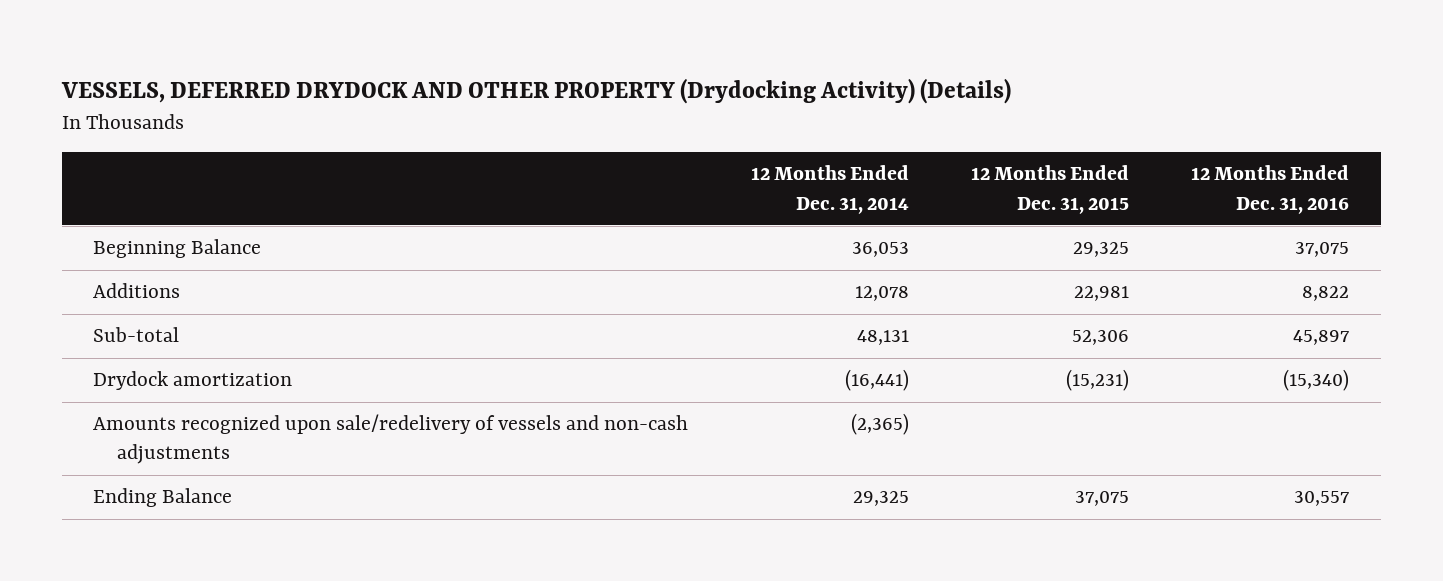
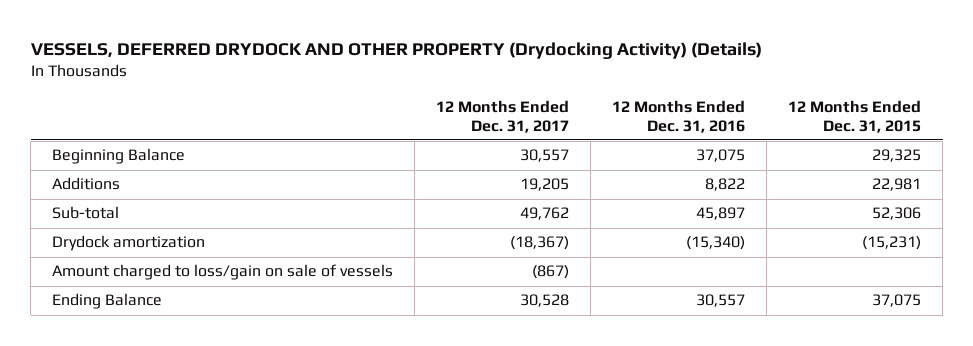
- | 12 Months Ended Dec. 31, 2014 | 12 Months Ended Dec. 31, 2015 | 12 Months Ended Dec. 31, 2016
+ | 12 Months Ended Dec. 31, 2017 | 12 Months Ended Dec. 31, 2016 | 12 Months Ended Dec. 31, 2015
- Amounts recognized upon sale/redelivery of vessels and non-cash adjustments | (2,365) | |
+ Amount charged to loss/gain on sale of vessels | (867) | |

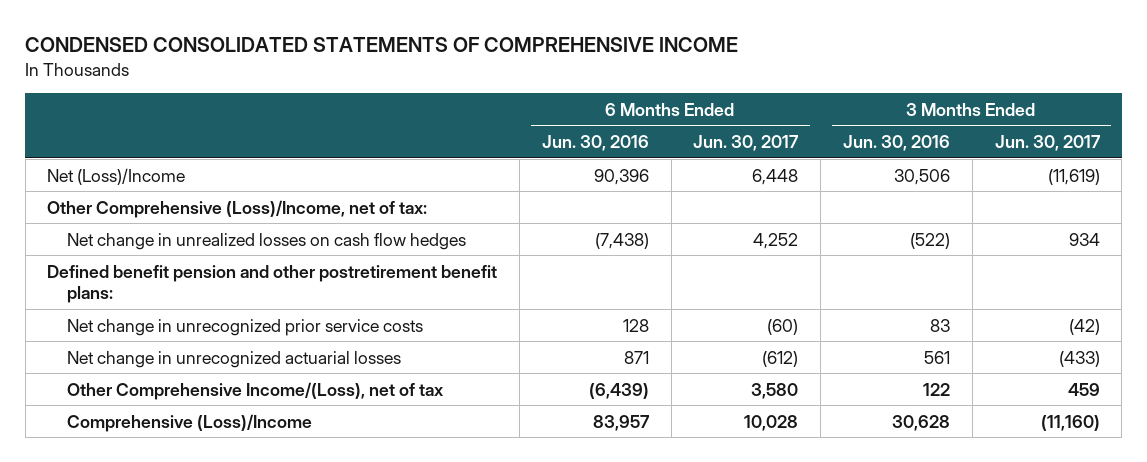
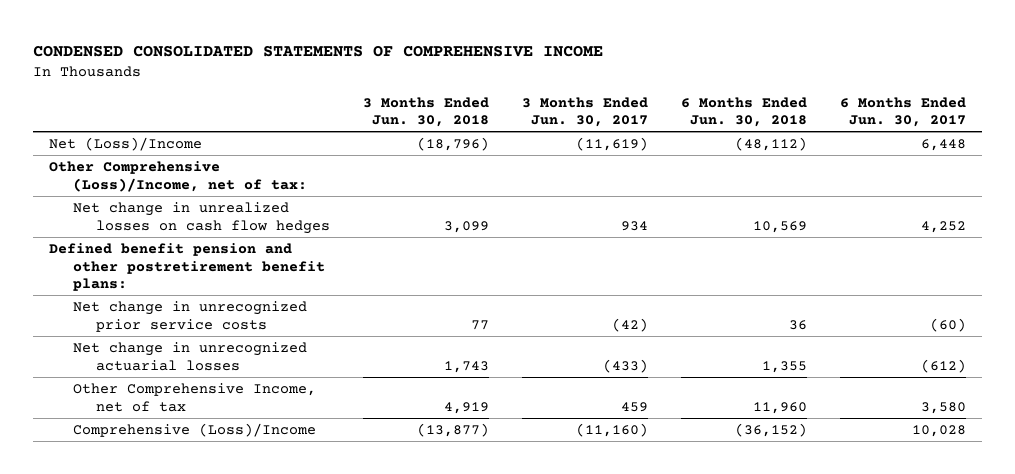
- | 6 Months Ended Jun. 30, 2016 | 6 Months Ended Jun. 30, 2017 | 3 Months Ended Jun. 30, 2016 | 3 Months Ended Jun. 30, 2017
+ | 3 Months Ended Jun. 30, 2018 | 3 Months Ended Jun. 30, 2017 | 6 Months Ended Jun. 30, 2018 | 6 Months Ended Jun. 30, 2017
- Other Comprehensive Income/(Loss), net of tax | (6,439) | 3,580 | 122 | 459
+ Other Comprehensive Income, net of tax | 4,919 | 459 | 11,960 | 3,580

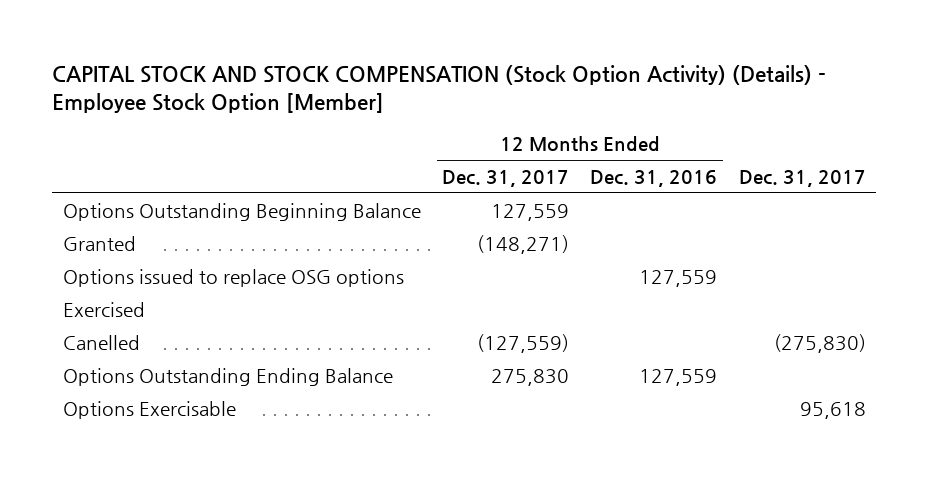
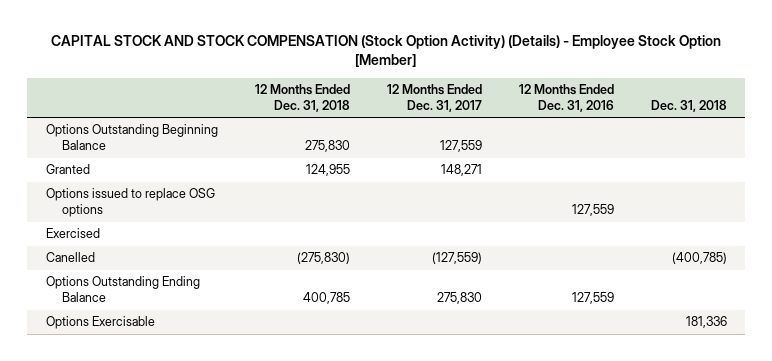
- | 12 Months Ended Dec. 31, 2017 | 12 Months Ended Dec. 31, 2016 | Dec. 31, 2017
+ | 12 Months Ended Dec. 31, 2018 | 12 Months Ended Dec. 31, 2017 | 12 Months Ended Dec. 31, 2016 | Dec. 31, 2018
- Granted | (148,271) | |
+ Granted | 124,955 | 148,271 | |

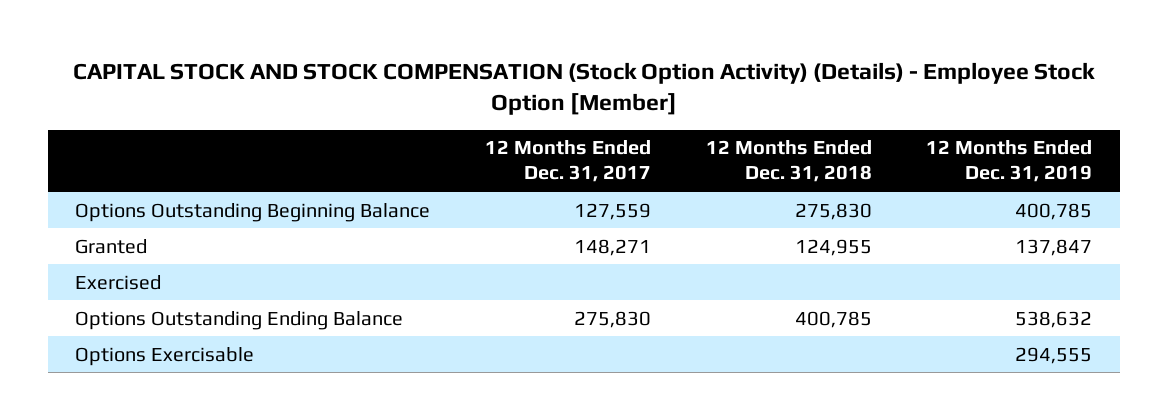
- | 12 Months Ended Dec. 31, 2018 | 12 Months Ended Dec. 31, 2017 | 12 Months Ended Dec. 31, 2016 | Dec. 31, 2018
+ | 12 Months Ended Dec. 31, 2017 | 12 Months Ended Dec. 31, 2018 | 12 Months Ended Dec. 31, 2019
- Options issued to replace OSG options | | | 127,559 |
- Canelled | (275,830) | (127,559) | | (400,785)

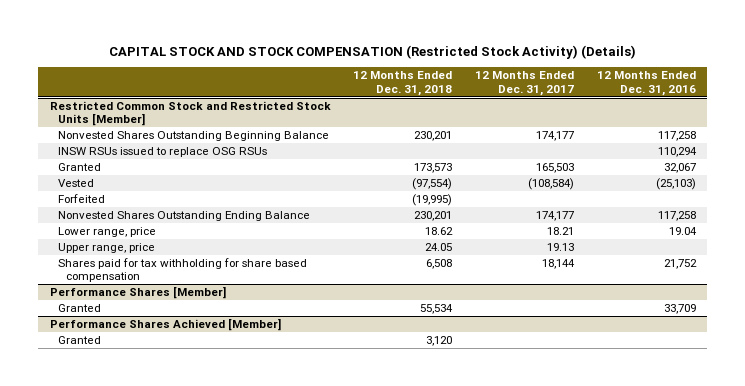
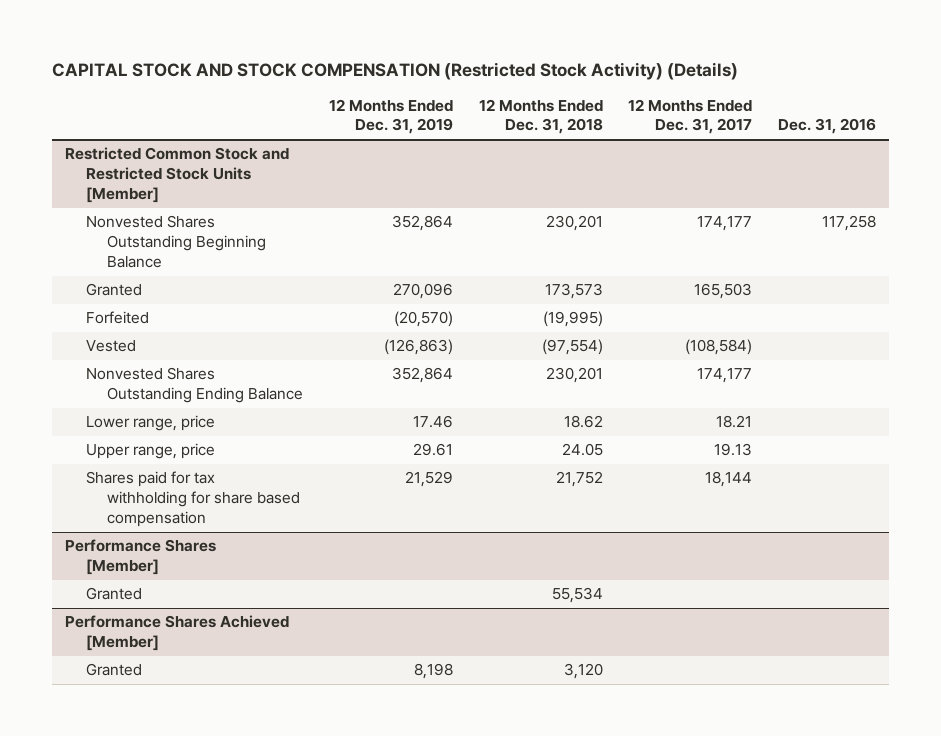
- | 12 Months Ended Dec. 31, 2018 | 12 Months Ended Dec. 31, 2017 | 12 Months Ended Dec. 31, 2016
+ | 12 Months Ended Dec. 31, 2019 | 12 Months Ended Dec. 31, 2018 | 12 Months Ended Dec. 31, 2017 | Dec. 31, 2016
@ Restricted Common Stock and Restricted Stock Units [Member]
- INSW RSUs issued to replace OSG RSUs | | | 110,294
moved down: Vested | (126,863) | (97,554) | (108,584) |
- Shares paid for tax withholding for share based compensation | 6,508 | 18,144 | 21,752
+ Shares paid for tax withholding for share based compensation | 21,529 | 21,752 | 18,144 |

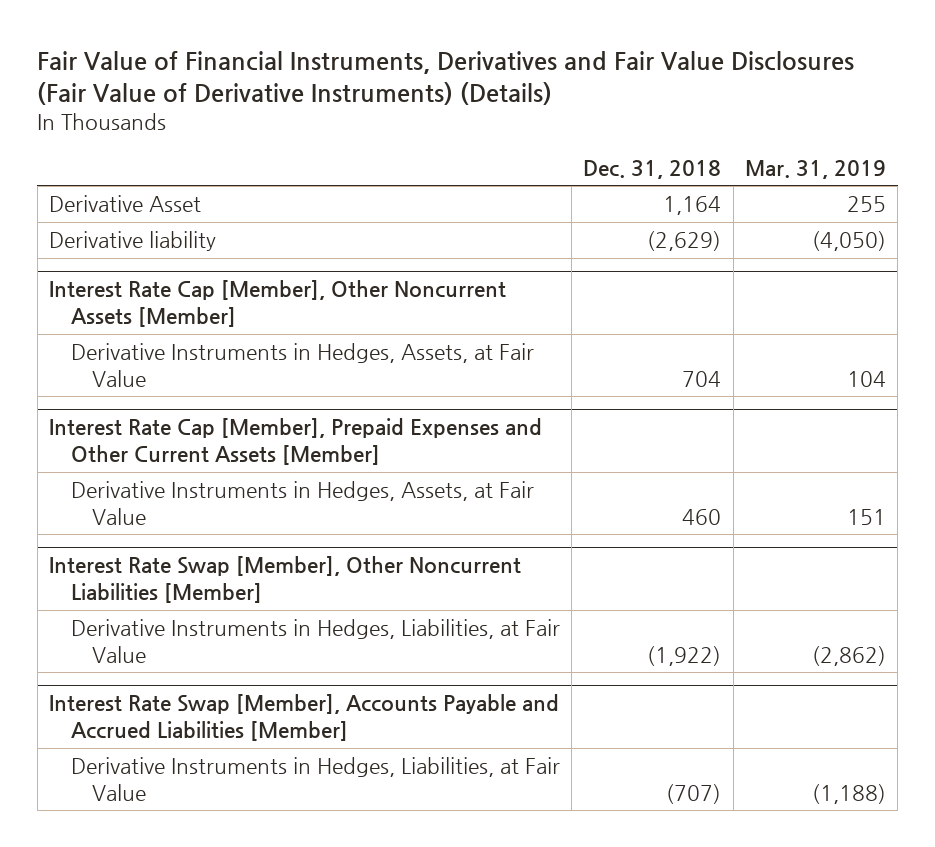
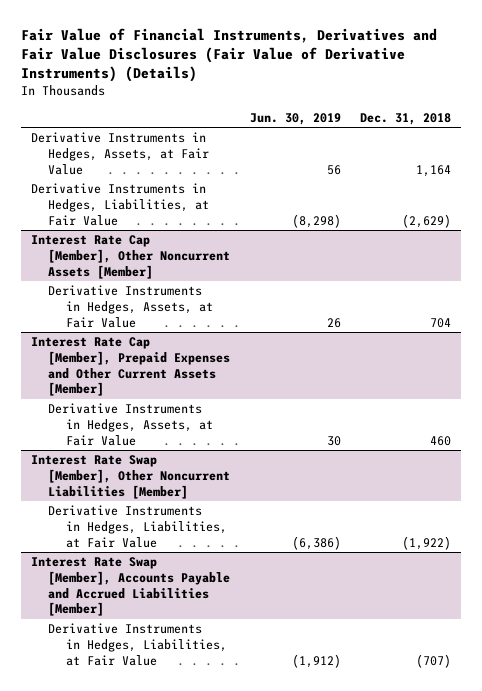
- | Dec. 31, 2018 | Mar. 31, 2019
+ | Jun. 30, 2019 | Dec. 31, 2018
- Derivative Asset | 1,164 | 255
- Derivative liability | (2,629) | (4,050)
+ Derivative Instruments in Hedges, Assets, at Fair Value | 56 | 1,164
+ Derivative Instruments in Hedges, Liabilities, at Fair Value | (8,298) | (2,629)

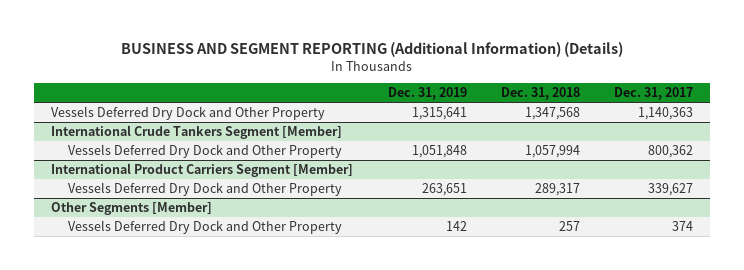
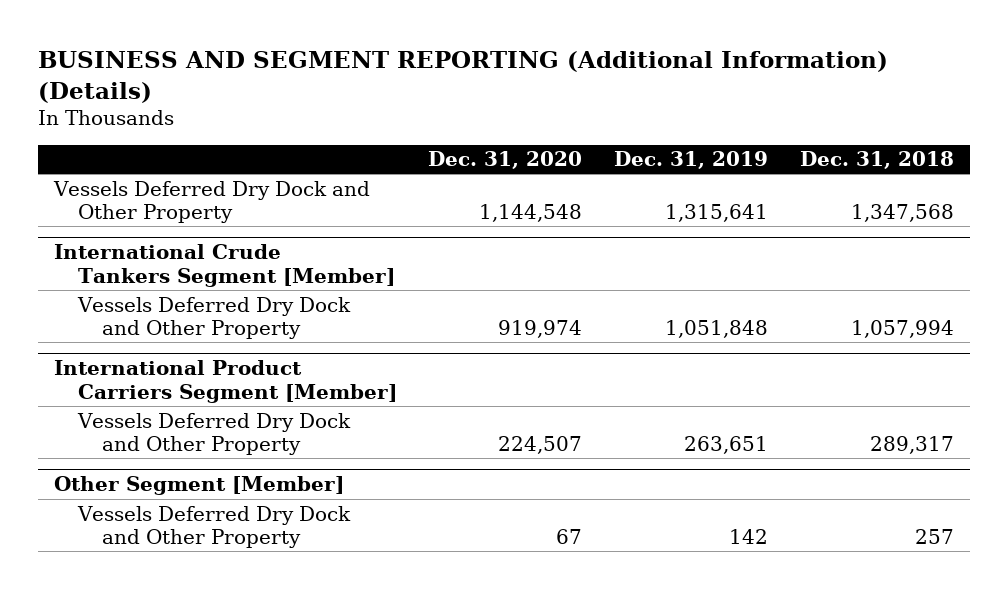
- | Dec. 31, 2019 | Dec. 31, 2018 | Dec. 31, 2017
+ | Dec. 31, 2020 | Dec. 31, 2019 | Dec. 31, 2018
- Other Segments [Member]
+ Other Segment [Member]

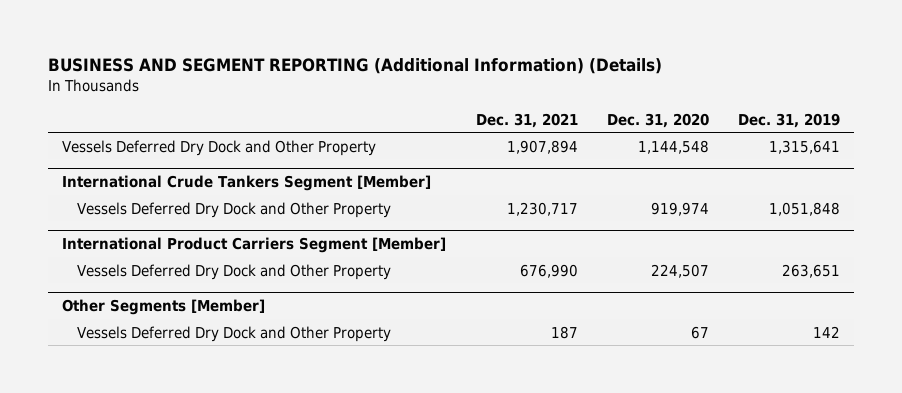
- | Dec. 31, 2020 | Dec. 31, 2019 | Dec. 31, 2018
+ | Dec. 31, 2021 | Dec. 31, 2020 | Dec. 31, 2019
- Other Segment [Member]
+ Other Segments [Member]

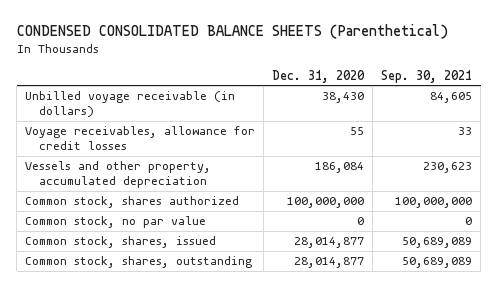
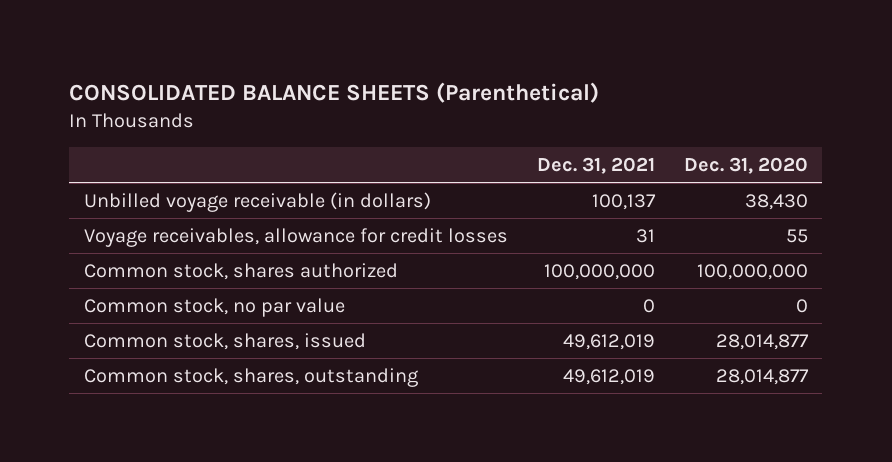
- CONDENSED CONSOLIDATED BALANCE SHEETS (Parenthetical)
+ CONSOLIDATED BALANCE SHEETS (Parenthetical)
- | Dec. 31, 2020 | Sep. 30, 2021
+ | Dec. 31, 2021 | Dec. 31, 2020
- Vessels and other property, accumulated depreciation | 186,084 | 230,623

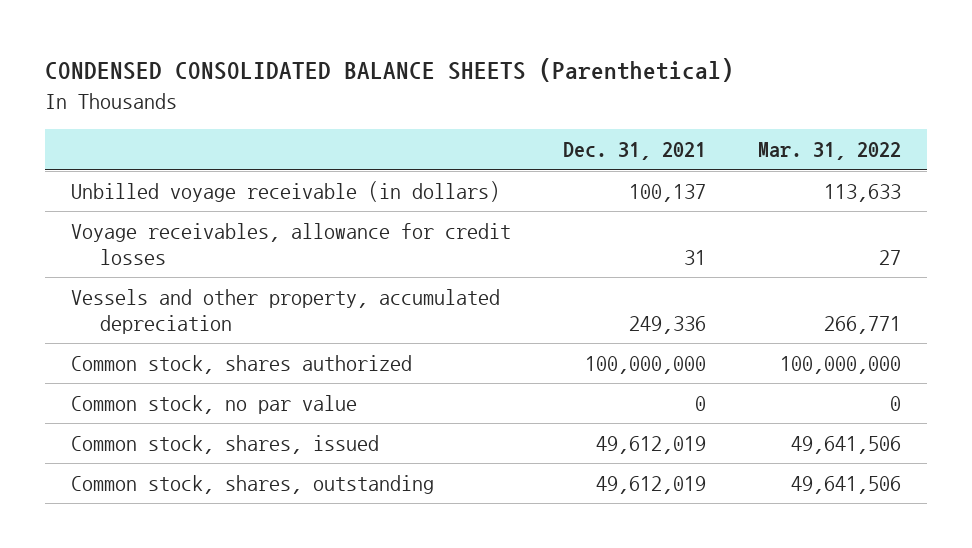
- CONSOLIDATED BALANCE SHEETS (Parenthetical)
+ CONDENSED CONSOLIDATED BALANCE SHEETS (Parenthetical)
- | Dec. 31, 2021 | Dec. 31, 2020
+ | Dec. 31, 2021 | Mar. 31, 2022
+ Vessels and other property, accumulated depreciation | 249,336 | 266,771

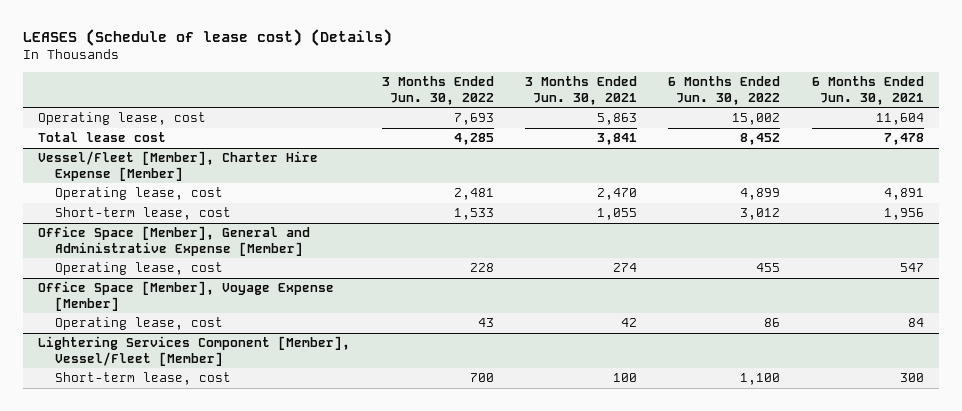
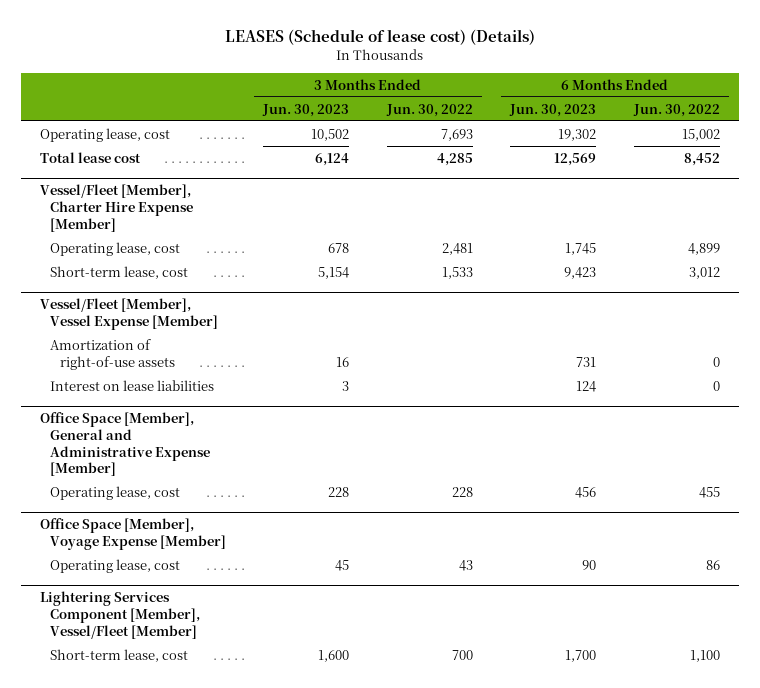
- | 3 Months Ended Jun. 30, 2022 | 3 Months Ended Jun. 30, 2021 | 6 Months Ended Jun. 30, 2022 | 6 Months Ended Jun. 30, 2021
+ | 3 Months Ended Jun. 30, 2023 | 3 Months Ended Jun. 30, 2022 | 6 Months Ended Jun. 30, 2023 | 6 Months Ended Jun. 30, 2022
+ Vessel/Fleet [Member], Vessel Expense [Member]
+ Amortization of right-of-use assets | 16 | | 731 | 0
+ Interest on lease liabilities | 3 | | 124 | 0

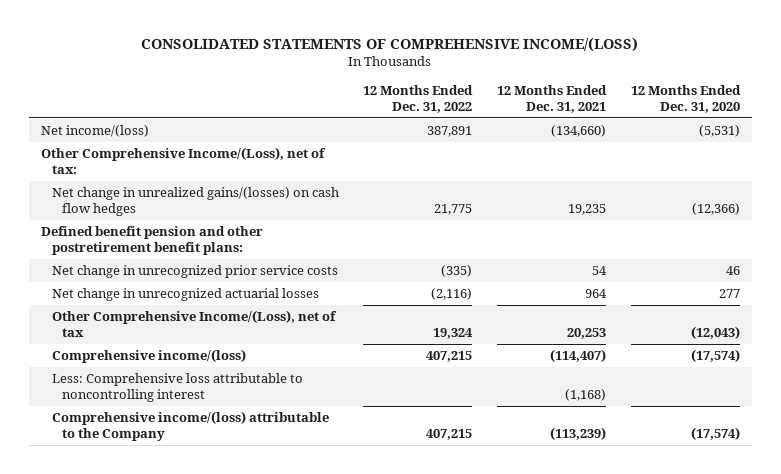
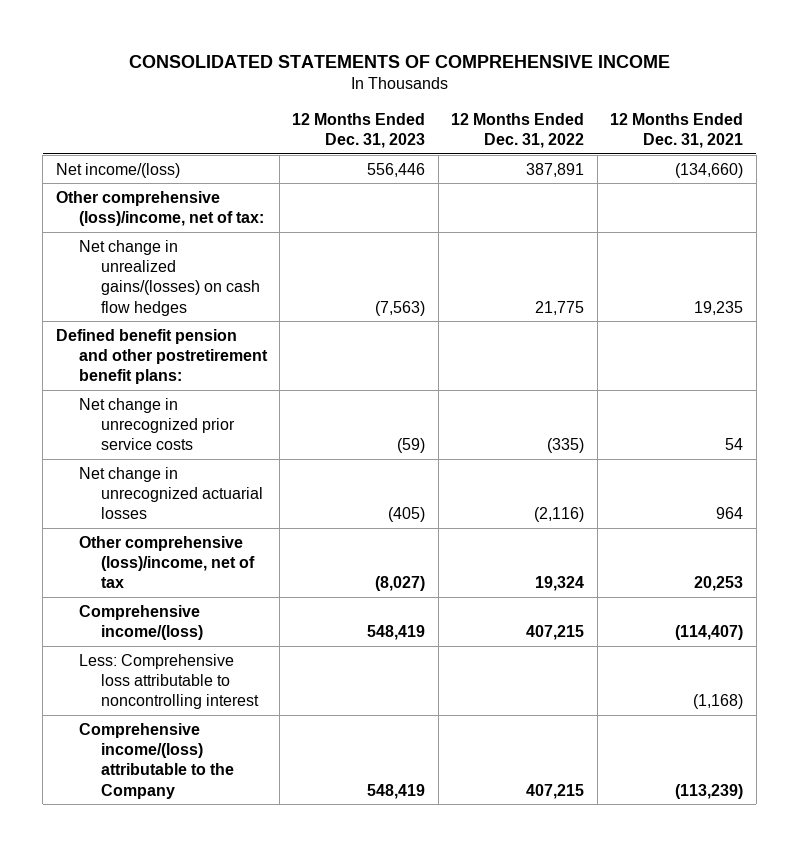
- CONSOLIDATED STATEMENTS OF COMPREHENSIVE INCOME/(LOSS)
+ CONSOLIDATED STATEMENTS OF COMPREHENSIVE INCOME
- | 12 Months Ended Dec. 31, 2022 | 12 Months Ended Dec. 31, 2021 | 12 Months Ended Dec. 31, 2020
+ | 12 Months Ended Dec. 31, 2023 | 12 Months Ended Dec. 31, 2022 | 12 Months Ended Dec. 31, 2021
- Other Comprehensive Income/(Loss), net of tax:
+ Other comprehensive (loss)/income, net of tax:
- Other Comprehensive Income/(Loss), net of tax | 19,324 | 20,253 | (12,043)
+ Other comprehensive (loss)/income, net of tax | (8,027) | 19,324 | 20,253

